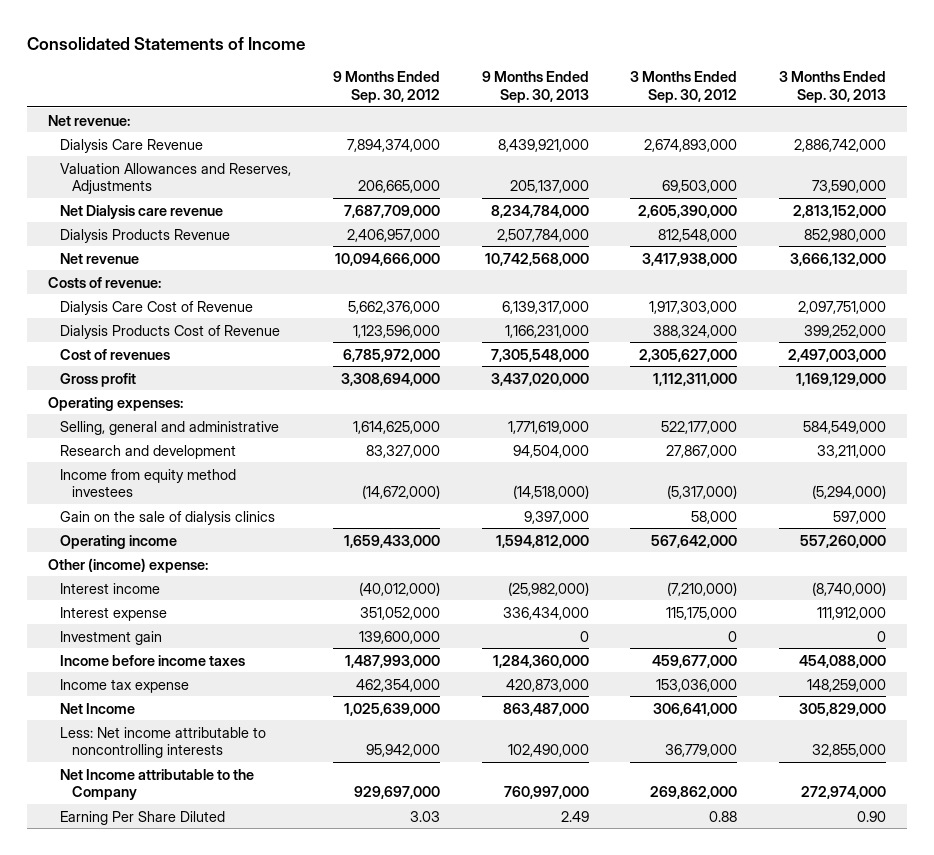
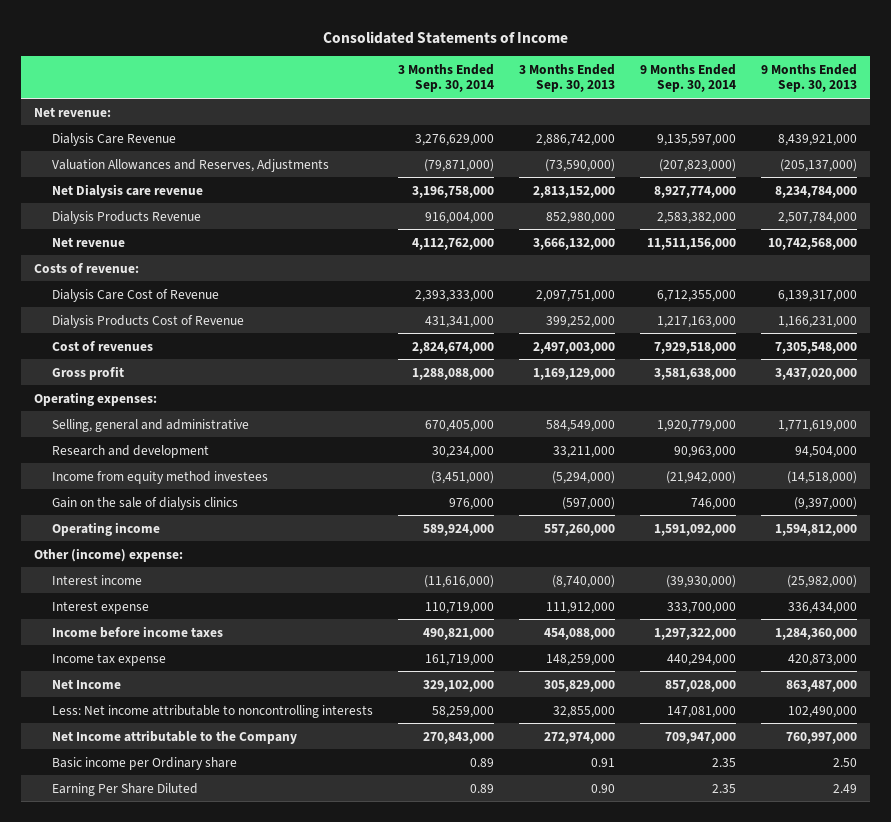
- | 9 Months Ended Sep. 30, 2012 | 9 Months Ended Sep. 30, 2013 | 3 Months Ended Sep. 30, 2012 | 3 Months Ended Sep. 30, 2013
+ | 3 Months Ended Sep. 30, 2014 | 3 Months Ended Sep. 30, 2013 | 9 Months Ended Sep. 30, 2014 | 9 Months Ended Sep. 30, 2013
- Valuation Allowances and Reserves, Adjustments | 206,665,000 | 205,137,000 | 69,503,000 | 73,590,000
+ Valuation Allowances and Reserves, Adjustments | (79,871,000) | (73,590,000) | (207,823,000) | (205,137,000)
- Gain on the sale of dialysis clinics | | 9,397,000 | 58,000 | 597,000
+ Gain on the sale of dialysis clinics | 976,000 | (597,000) | 746,000 | (9,397,000)
- Investment gain | 139,600,000 | 0 | 0 | 0
+ Basic income per Ordinary share | 0.89 | 0.91 | 2.35 | 2.50

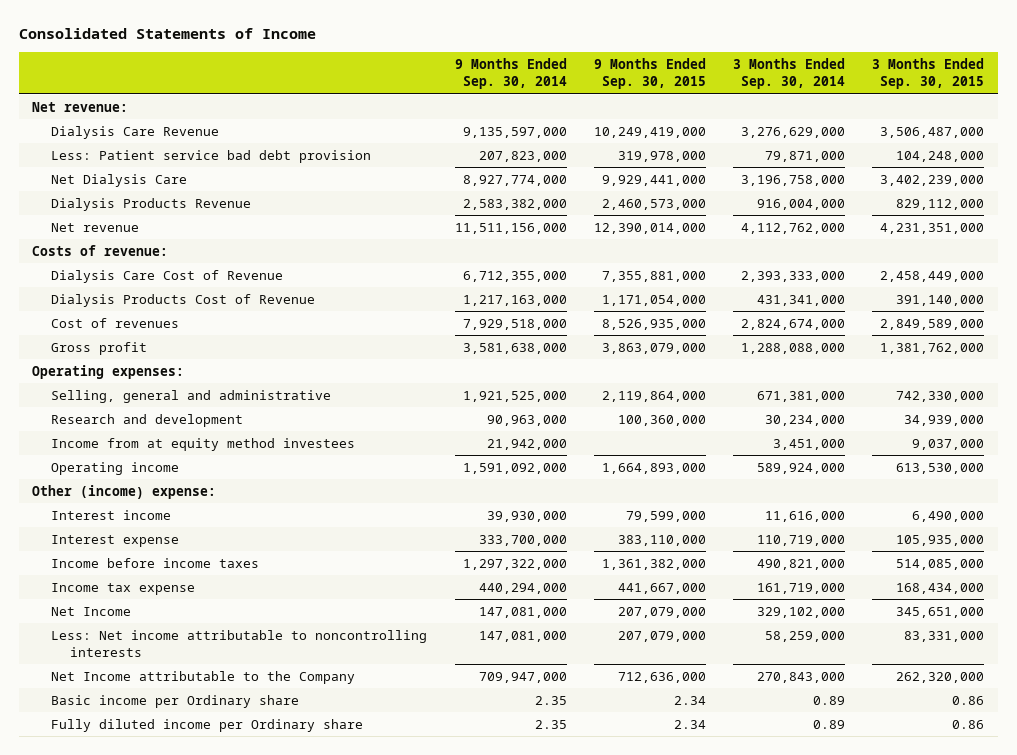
- | 3 Months Ended Sep. 30, 2014 | 3 Months Ended Sep. 30, 2013 | 9 Months Ended Sep. 30, 2014 | 9 Months Ended Sep. 30, 2013
+ | 9 Months Ended Sep. 30, 2014 | 9 Months Ended Sep. 30, 2015 | 3 Months Ended Sep. 30, 2014 | 3 Months Ended Sep. 30, 2015
- Valuation Allowances and Reserves, Adjustments | (79,871,000) | (73,590,000) | (207,823,000) | (205,137,000)
- Net Dialysis care revenue | 3,196,758,000 | 2,813,152,000 | 8,927,774,000 | 8,234,784,000
+ Less: Patient service bad debt provision | 207,823,000 | 319,978,000 | 79,871,000 | 104,248,000
+ Net Dialysis Care | 8,927,774,000 | 9,929,441,000 | 3,196,758,000 | 3,402,239,000
- Selling, general and administrative | 670,405,000 | 584,549,000 | 1,920,779,000 | 1,771,619,000
+ Selling, general and administrative | 1,921,525,000 | 2,119,864,000 | 671,381,000 | 742,330,000
- Income from equity method investees | (3,451,000) | (5,294,000) | (21,942,000) | (14,518,000)
- Gain on the sale of dialysis clinics | 976,000 | (597,000) | 746,000 | (9,397,000)
+ Income from at equity method investees | 21,942,000 | | 3,451,000 | 9,037,000
- Interest income | (11,616,000) | (8,740,000) | (39,930,000) | (25,982,000)
+ Interest income | 39,930,000 | 79,599,000 | 11,616,000 | 6,490,000
- Net Income | 329,102,000 | 305,829,000 | 857,028,000 | 863,487,000
+ Net Income | 147,081,000 | 207,079,000 | 329,102,000 | 345,651,000
- Earning Per Share Diluted | 0.89 | 0.90 | 2.35 | 2.49
+ Fully diluted income per Ordinary share | 2.35 | 2.34 | 0.89 | 0.86

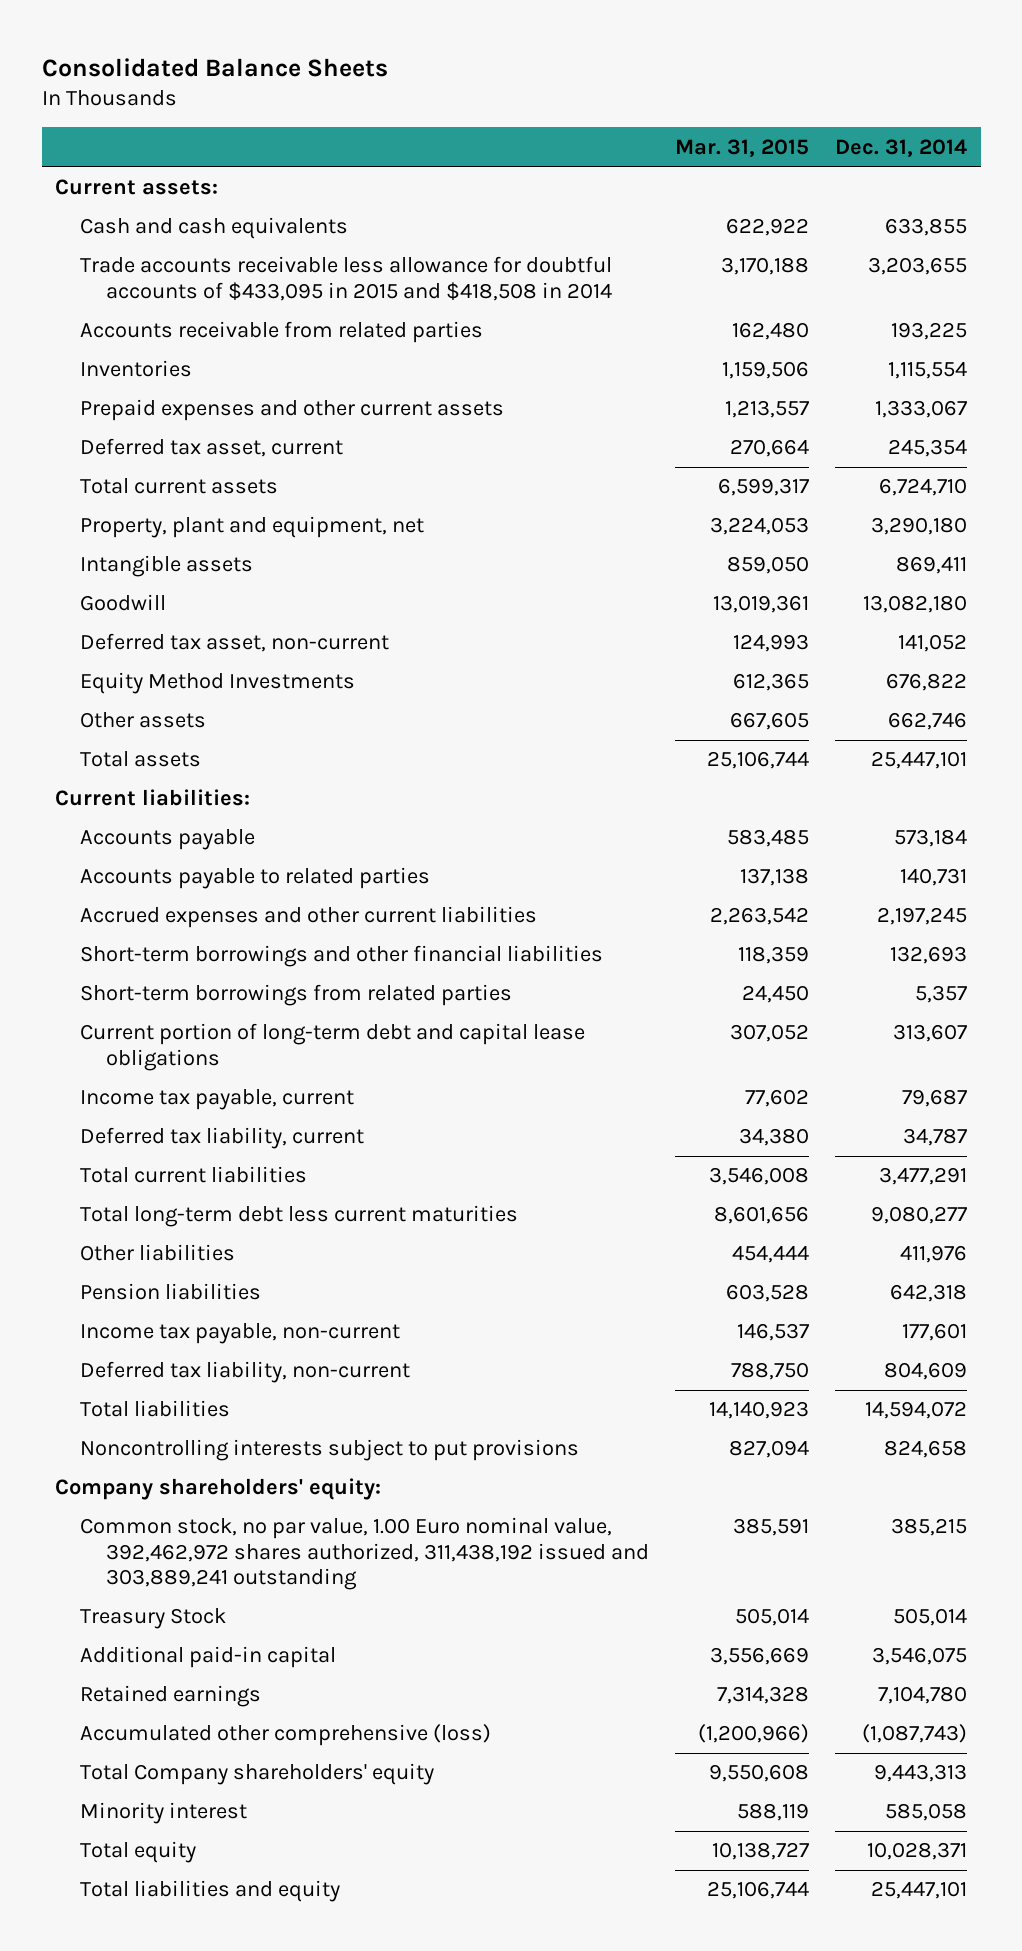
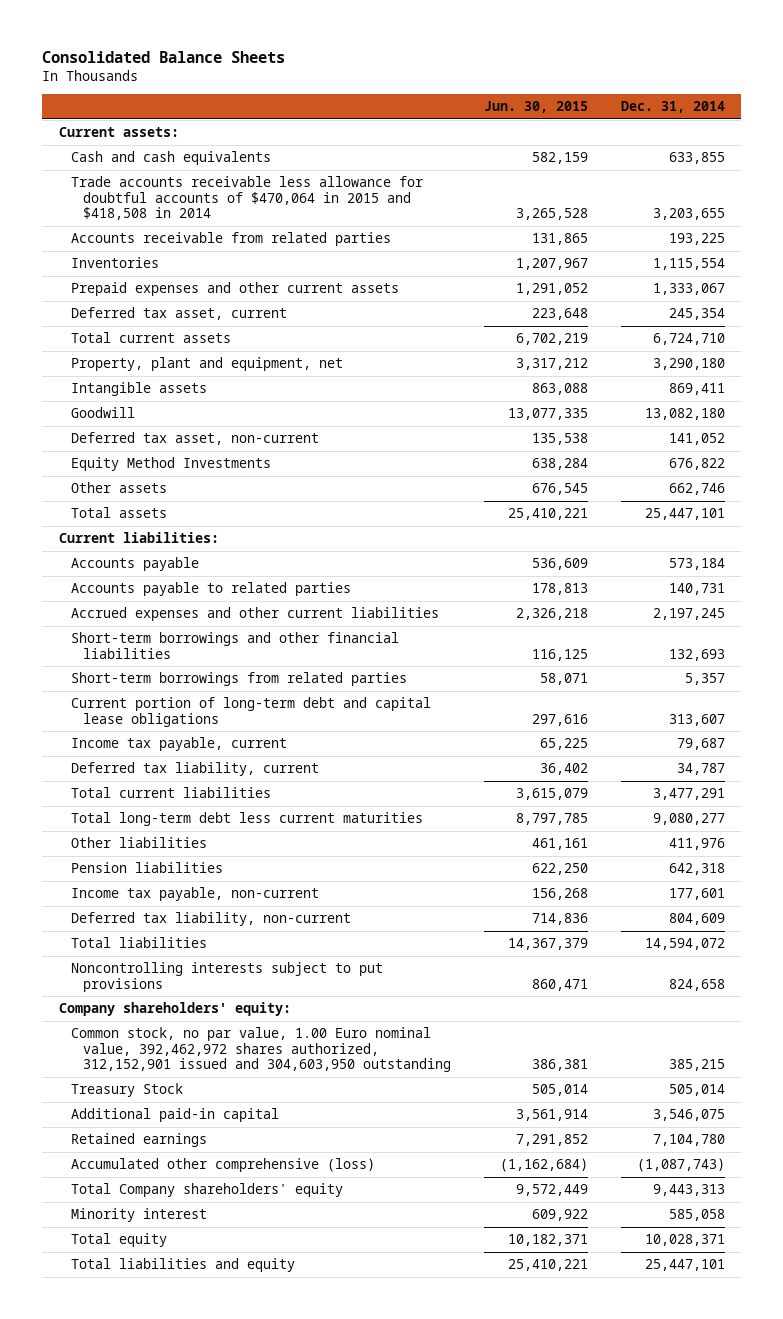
- | Mar. 31, 2015 | Dec. 31, 2014
+ | Jun. 30, 2015 | Dec. 31, 2014
- Trade accounts receivable less allowance for doubtful accounts of $433,095 in 2015 and $418,508 in 2014 | 3,170,188 | 3,203,655
+ Trade accounts receivable less allowance for doubtful accounts of $470,064 in 2015 and $418,508 in 2014 | 3,265,528 | 3,203,655
- Common stock, no par value, 1.00 Euro nominal value, 392,462,972 shares authorized, 311,438,192 issued and 303,889,241 outstanding | 385,591 | 385,215
+ Common stock, no par value, 1.00 Euro nominal value, 392,462,972 shares authorized, 312,152,901 issued and 304,603,950 outstanding | 386,381 | 385,215

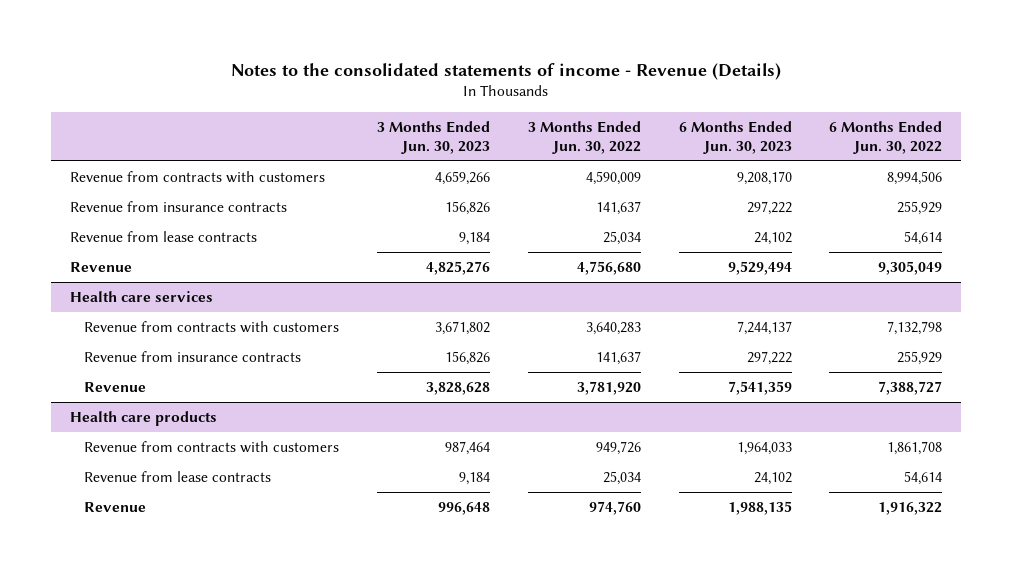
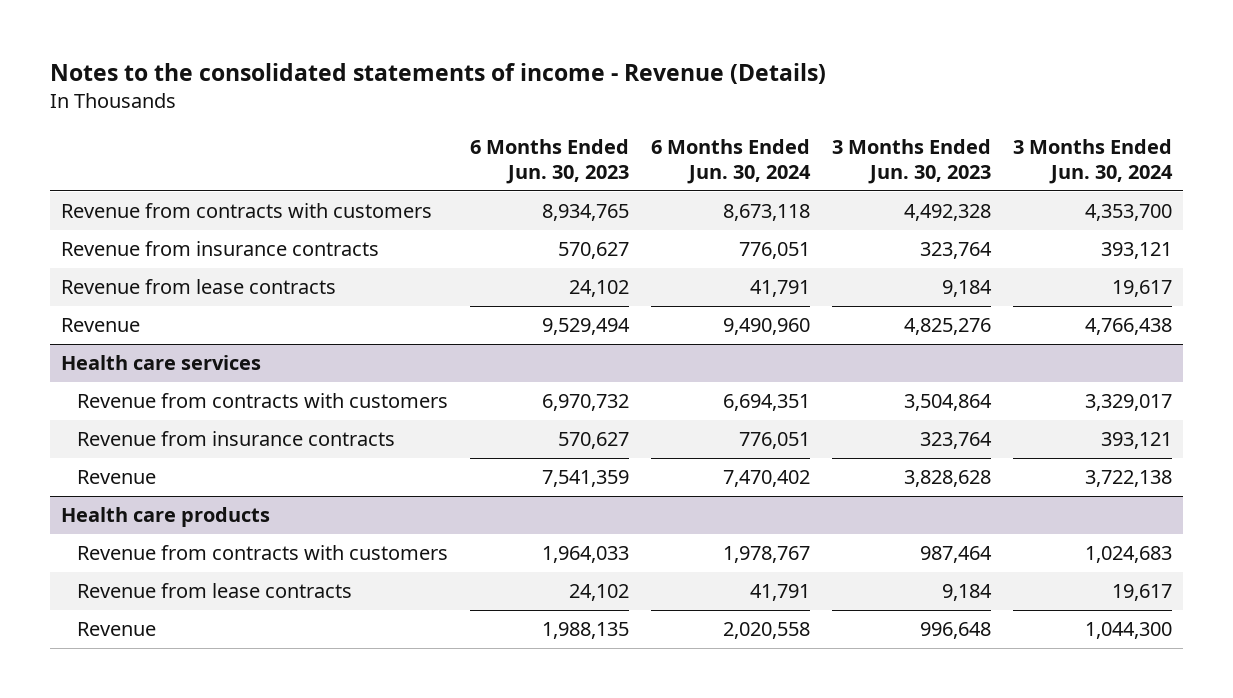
- | 3 Months Ended Jun. 30, 2023 | 3 Months Ended Jun. 30, 2022 | 6 Months Ended Jun. 30, 2023 | 6 Months Ended Jun. 30, 2022
+ | 6 Months Ended Jun. 30, 2023 | 6 Months Ended Jun. 30, 2024 | 3 Months Ended Jun. 30, 2023 | 3 Months Ended Jun. 30, 2024
- Revenue from contracts with customers | 4,659,266 | 4,590,009 | 9,208,170 | 8,994,506
- Revenue from insurance contracts | 156,826 | 141,637 | 297,222 | 255,929
+ Revenue from contracts with customers | 8,934,765 | 8,673,118 | 4,492,328 | 4,353,700
+ Revenue from insurance contracts | 570,627 | 776,051 | 323,764 | 393,121
@ Health care services
- Revenue from contracts with customers | 3,671,802 | 3,640,283 | 7,244,137 | 7,132,798
- Revenue from insurance contracts | 156,826 | 141,637 | 297,222 | 255,929
+ Revenue from contracts with customers | 6,970,732 | 6,694,351 | 3,504,864 | 3,329,017
+ Revenue from insurance contracts | 570,627 | 776,051 | 323,764 | 393,121

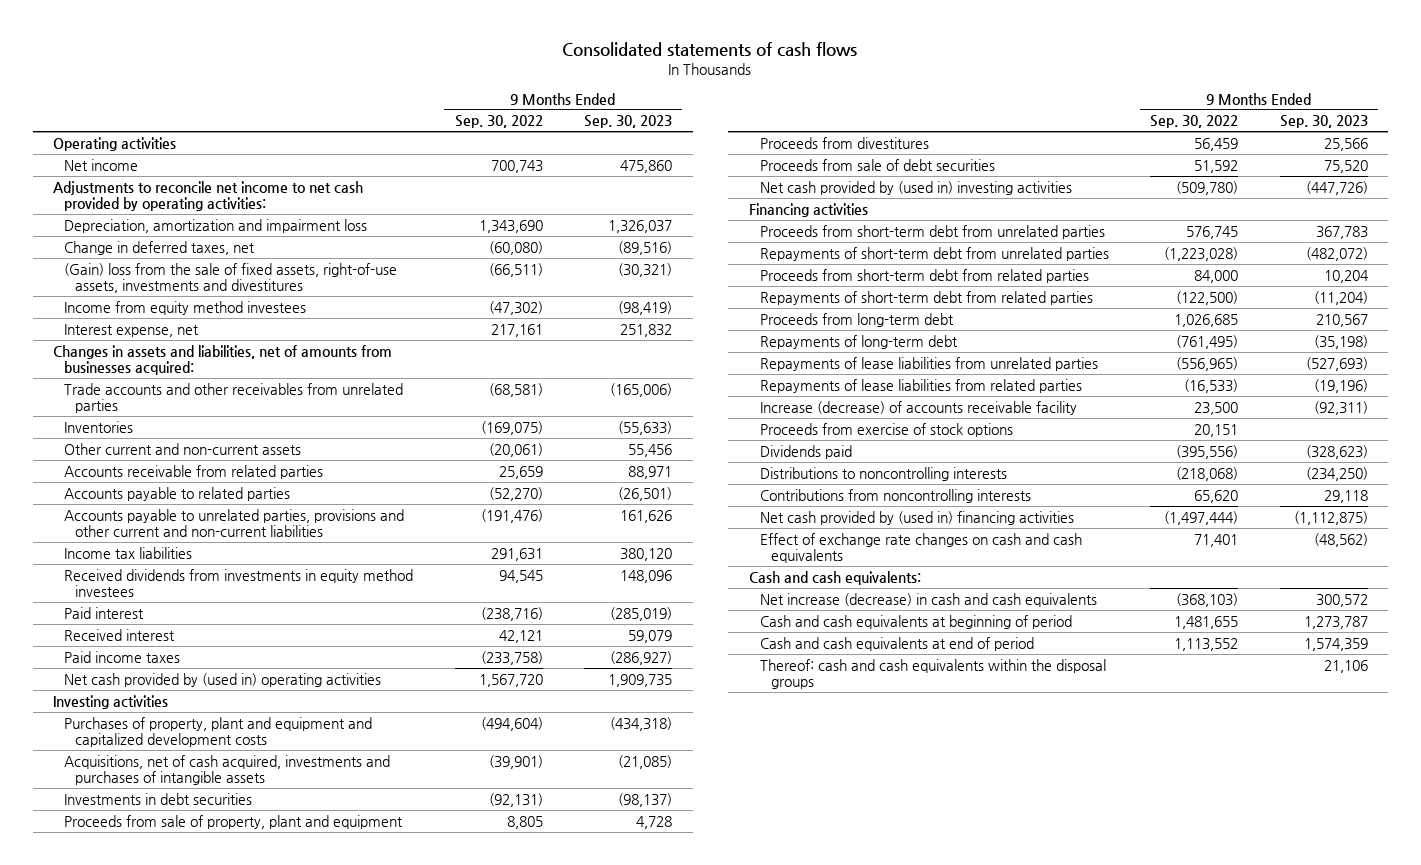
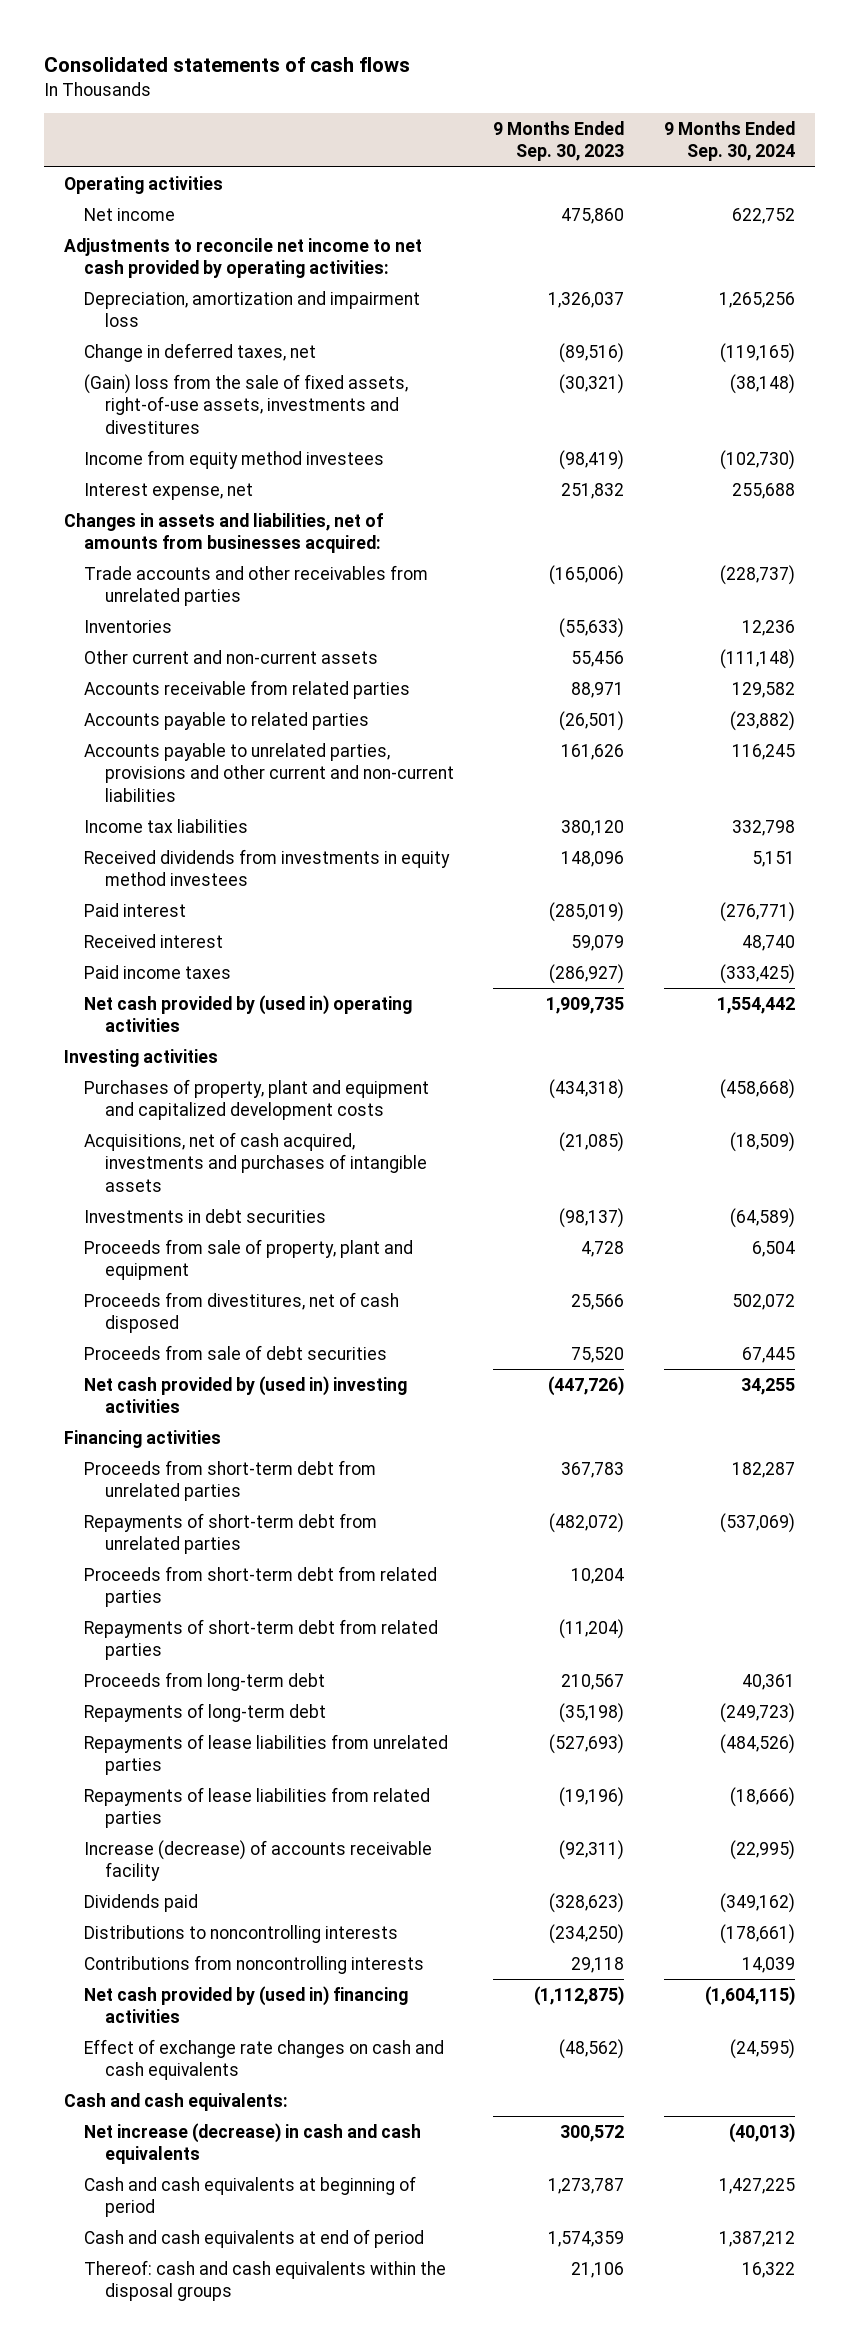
- | 9 Months Ended Sep. 30, 2022 | 9 Months Ended Sep. 30, 2023
+ | 9 Months Ended Sep. 30, 2023 | 9 Months Ended Sep. 30, 2024
- Proceeds from divestitures | 56,459 | 25,566
+ Proceeds from divestitures, net of cash disposed | 25,566 | 502,072
- Proceeds from exercise of stock options | 20,151 |

